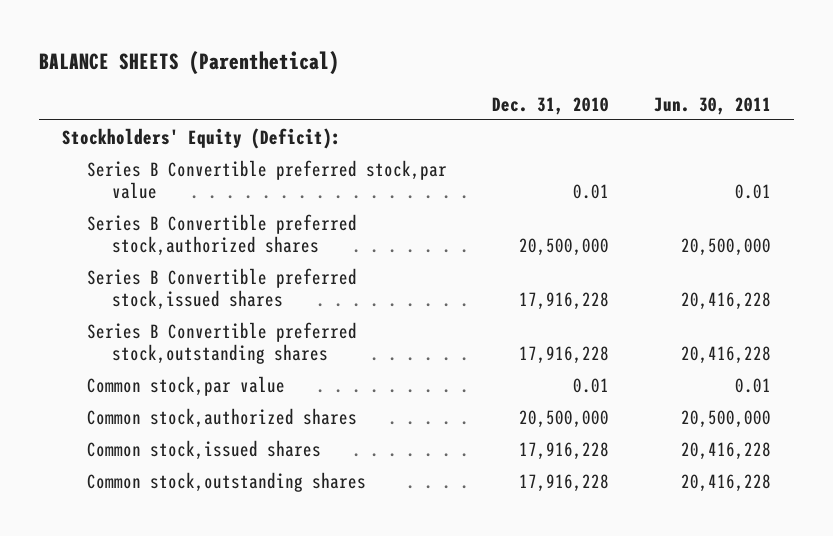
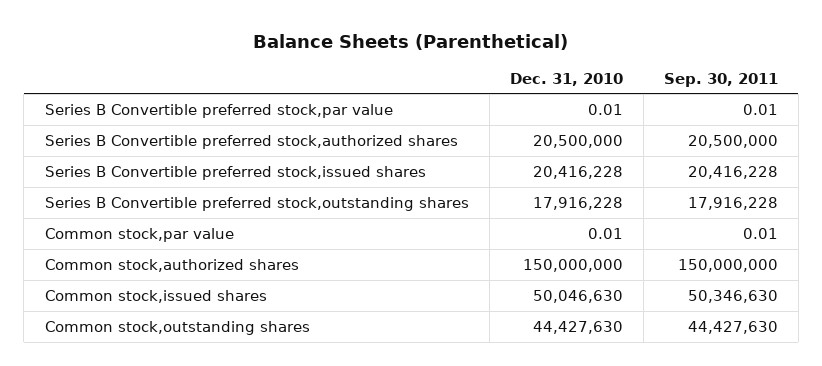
- BALANCE SHEETS (Parenthetical)
+ Balance Sheets (Parenthetical)
- | Dec. 31, 2010 | Jun. 30, 2011
+ | Dec. 31, 2010 | Sep. 30, 2011
- Stockholders' Equity (Deficit):
- Series B Convertible preferred stock,issued shares | 17,916,228 | 20,416,228
+ Series B Convertible preferred stock,issued shares | 20,416,228 | 20,416,228
- Common stock,authorized shares | 20,500,000 | 20,500,000
- Common stock,issued shares | 17,916,228 | 20,416,228
- Common stock,outstanding shares | 17,916,228 | 20,416,228
+ Common stock,authorized shares | 150,000,000 | 150,000,000
+ Common stock,issued shares | 50,046,630 | 50,346,630
+ Common stock,outstanding shares | 44,427,630 | 44,427,630

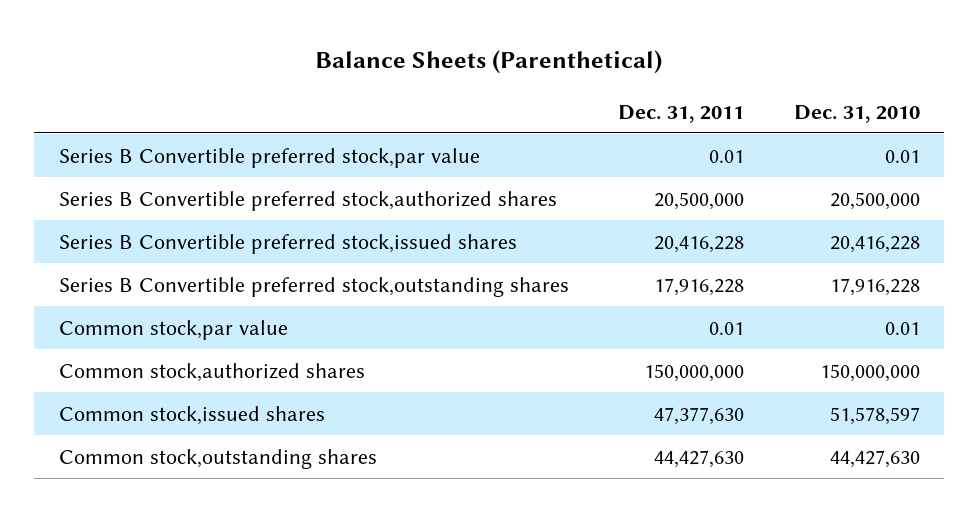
- | Dec. 31, 2010 | Sep. 30, 2011
+ | Dec. 31, 2011 | Dec. 31, 2010
- Common stock,issued shares | 50,046,630 | 50,346,630
+ Common stock,issued shares | 47,377,630 | 51,578,597

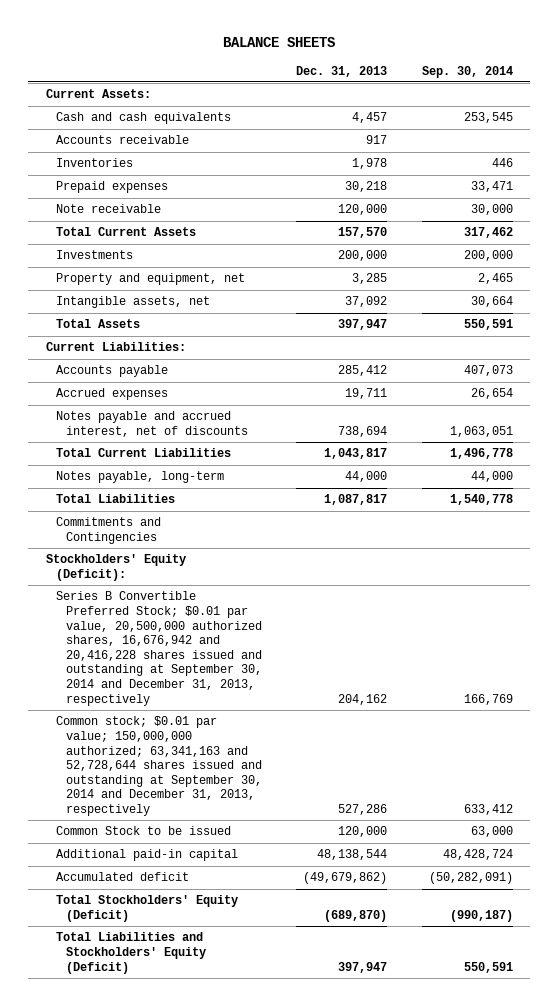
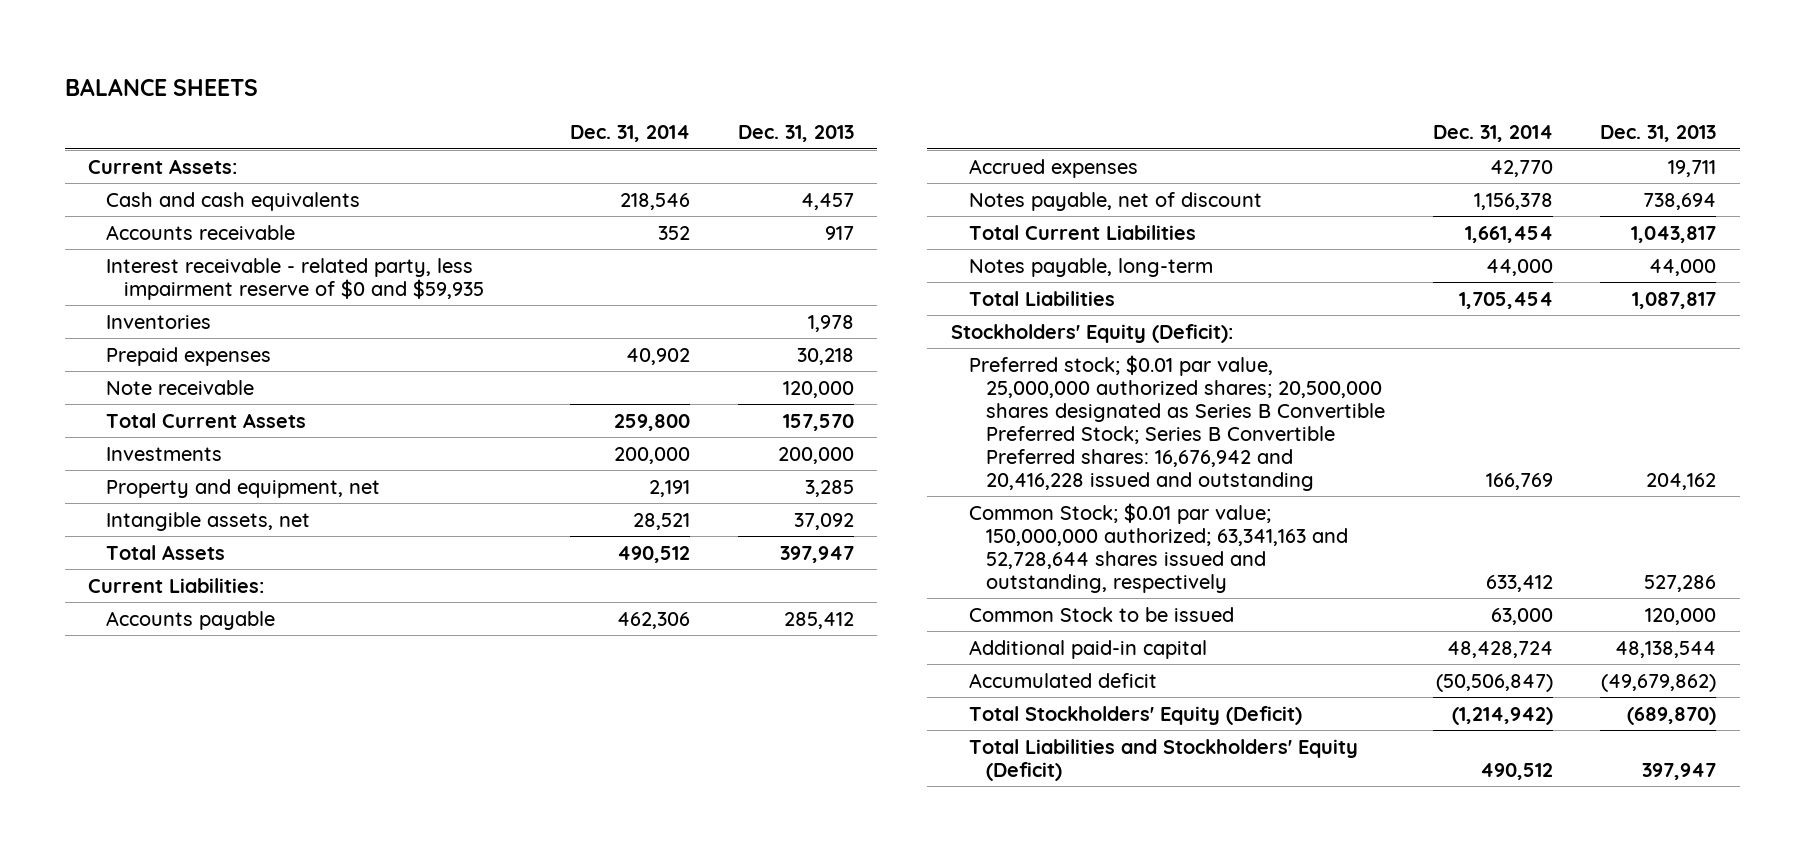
- | Dec. 31, 2013 | Sep. 30, 2014
+ | Dec. 31, 2014 | Dec. 31, 2013
+ Interest receivable - related party, less impairment reserve of $0 and $59,935
- Notes payable and accrued interest, net of discounts | 738,694 | 1,063,051
+ Notes payable, net of discount | 1,156,378 | 738,694
- Commitments and Contingencies
- Series B Convertible Preferred Stock; $0.01 par value, 20,500,000 authorized shares, 16,676,942 and 20,416,228 shares issued and outstanding at September 30, 2014 and December 31, 2013, respectively | 204,162 | 166,769
- Common stock; $0.01 par value; 150,000,000 authorized; 63,341,163 and 52,728,644 shares issued and outstanding at September 30, 2014 and December 31, 2013, respectively | 527,286 | 633,412
+ Preferred stock; $0.01 par value, 25,000,000 authorized shares; 20,500,000 shares designated as Series B Convertible Preferred Stock; Series B Convertible Preferred shares: 16,676,942 and 20,416,228 issued and outstanding | 166,769 | 204,162
+ Common Stock; $0.01 par value; 150,000,000 authorized; 63,341,163 and 52,728,644 shares issued and outstanding, respectively | 633,412 | 527,286

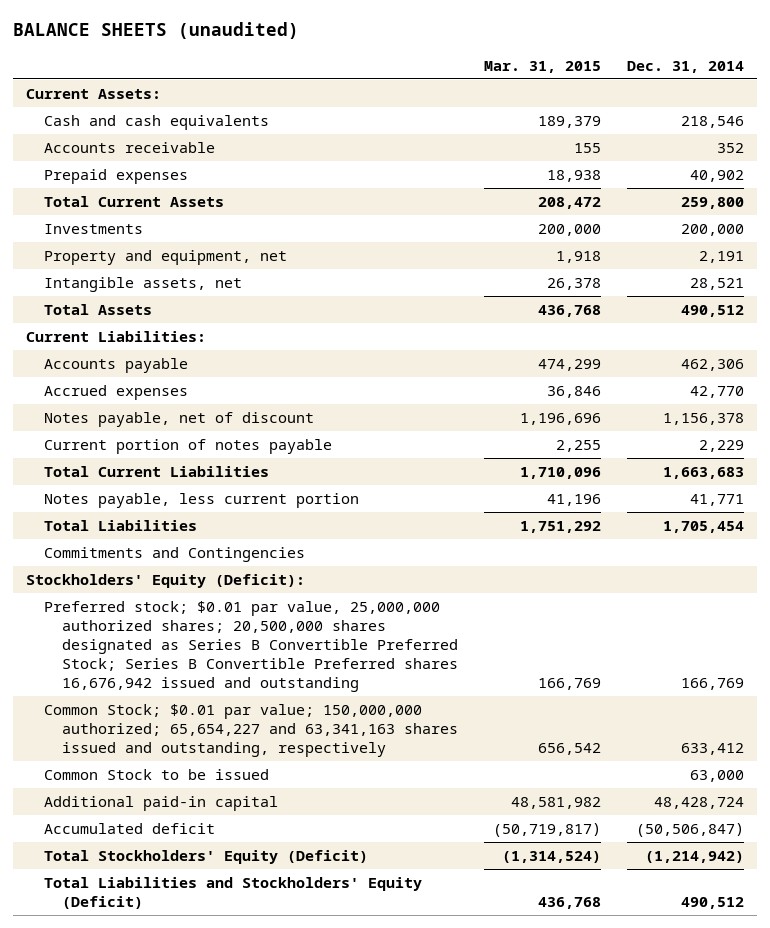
- BALANCE SHEETS
+ BALANCE SHEETS (unaudited)
- | Dec. 31, 2014 | Dec. 31, 2013
+ | Mar. 31, 2015 | Dec. 31, 2014
- Interest receivable - related party, less impairment reserve of $0 and $59,935
- Inventories | | 1,978
- Note receivable | | 120,000
- Total Current Liabilities | 1,661,454 | 1,043,817
- Notes payable, long-term | 44,000 | 44,000
+ Current portion of notes payable | 2,255 | 2,229
+ Total Current Liabilities | 1,710,096 | 1,663,683
+ Notes payable, less current portion | 41,196 | 41,771
+ Commitments and Contingencies
- Preferred stock; $0.01 par value, 25,000,000 authorized shares; 20,500,000 shares designated as Series B Convertible Preferred Stock; Series B Convertible Preferred shares: 16,676,942 and 20,416,228 issued and outstanding | 166,769 | 204,162
- Common Stock; $0.01 par value; 150,000,000 authorized; 63,341,163 and 52,728,644 shares issued and outstanding, respectively | 633,412 | 527,286
+ Preferred stock; $0.01 par value, 25,000,000 authorized shares; 20,500,000 shares designated as Series B Convertible Preferred Stock; Series B Convertible Preferred shares 16,676,942 issued and outstanding | 166,769 | 166,769
+ Common Stock; $0.01 par value; 150,000,000 authorized; 65,654,227 and 63,341,163 shares issued and outstanding, respectively | 656,542 | 633,412

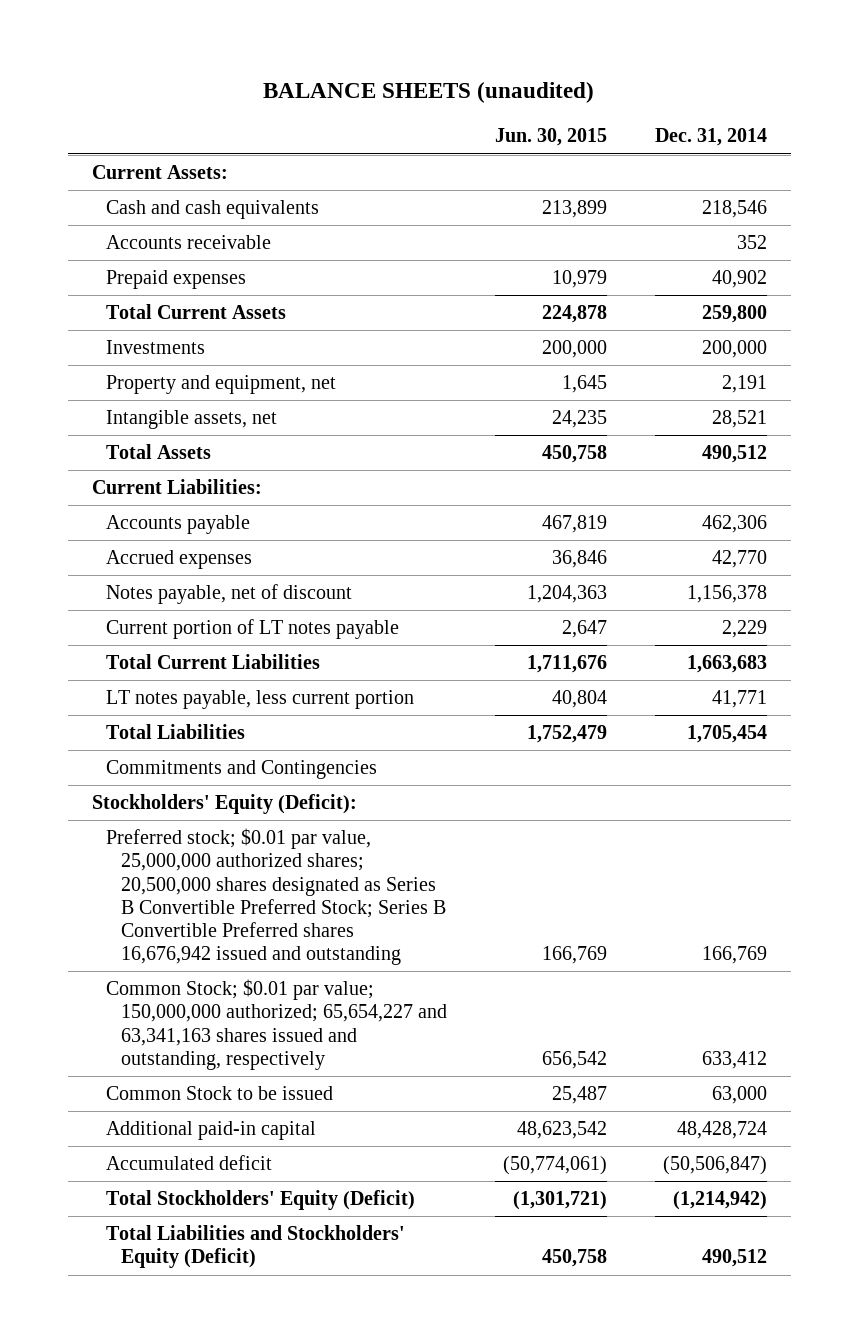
- | Mar. 31, 2015 | Dec. 31, 2014
+ | Jun. 30, 2015 | Dec. 31, 2014
- Current portion of notes payable | 2,255 | 2,229
+ Current portion of LT notes payable | 2,647 | 2,229
- Notes payable, less current portion | 41,196 | 41,771
+ LT notes payable, less current portion | 40,804 | 41,771

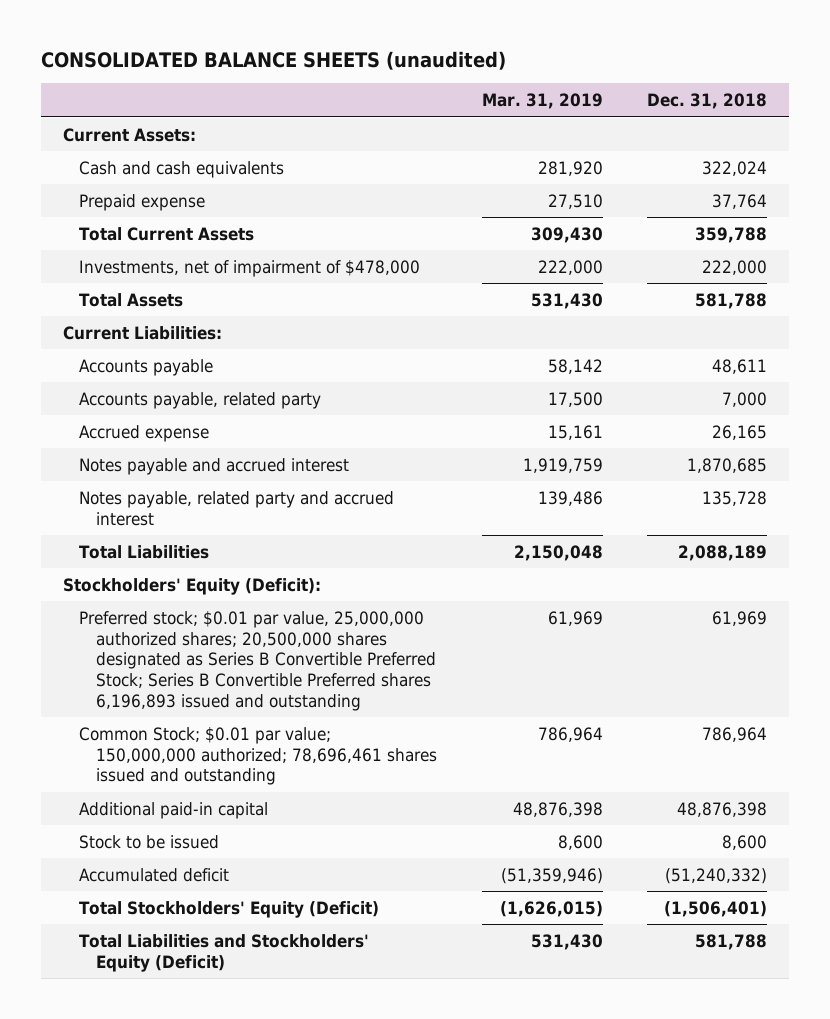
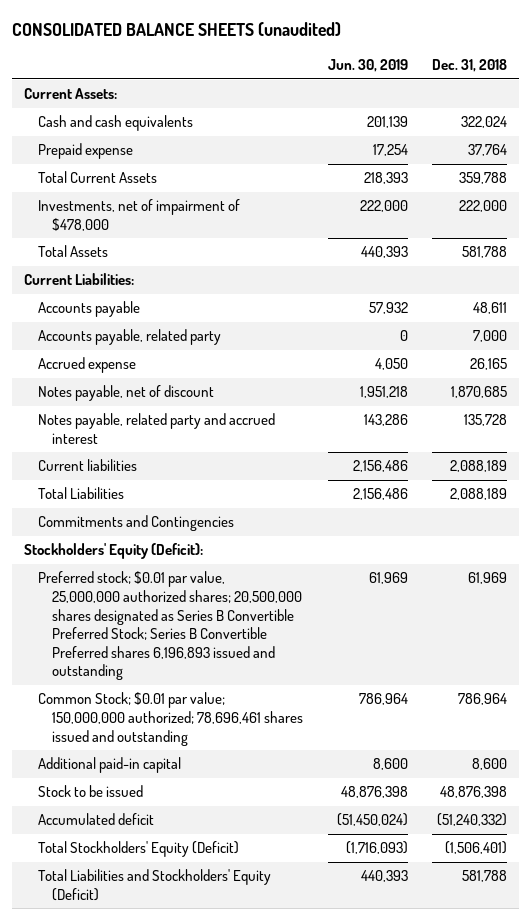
- | Mar. 31, 2019 | Dec. 31, 2018
+ | Jun. 30, 2019 | Dec. 31, 2018
- Notes payable and accrued interest | 1,919,759 | 1,870,685
+ Notes payable, net of discount | 1,951,218 | 1,870,685
+ Current liabilities | 2,156,486 | 2,088,189
+ Commitments and Contingencies
- Additional paid-in capital | 48,876,398 | 48,876,398
- Stock to be issued | 8,600 | 8,600
+ Additional paid-in capital | 8,600 | 8,600
+ Stock to be issued | 48,876,398 | 48,876,398

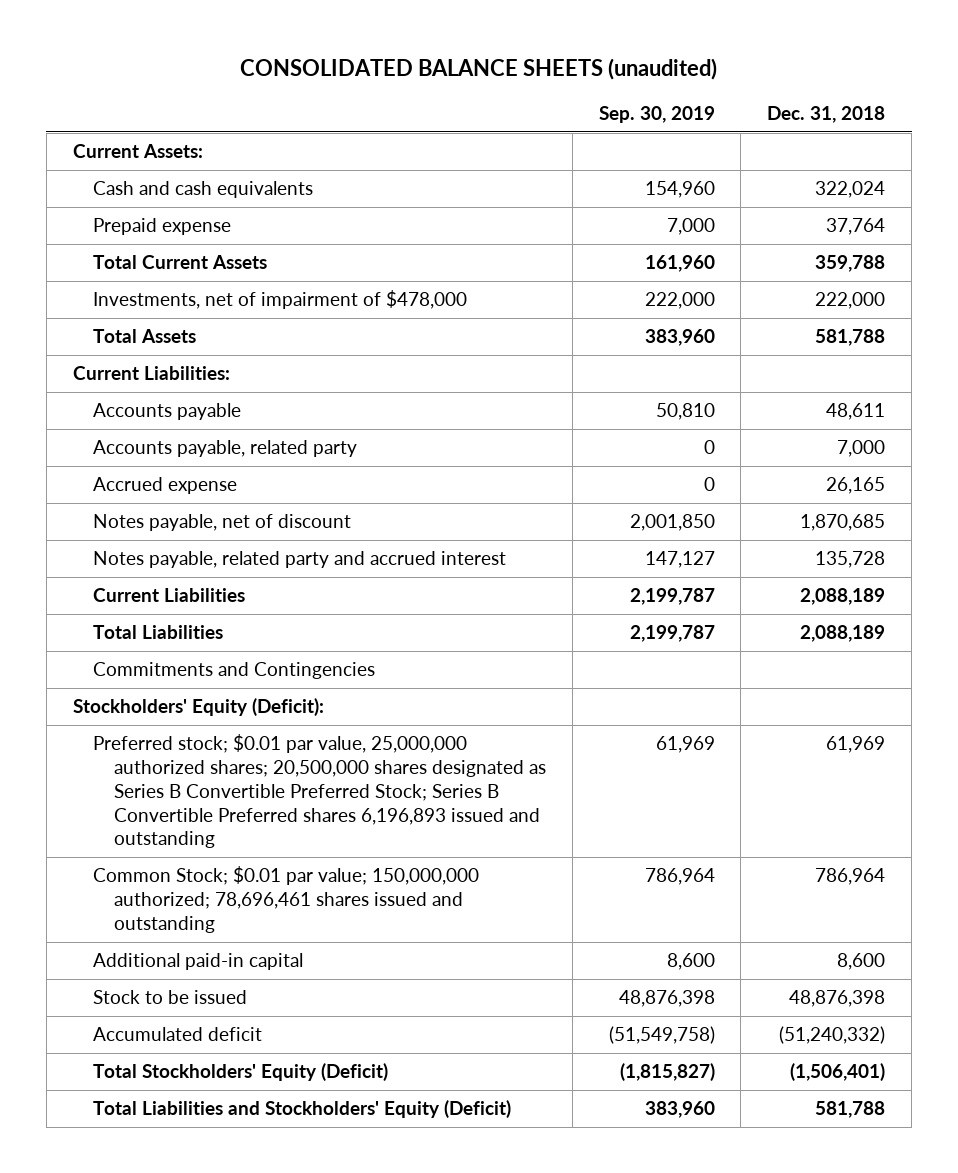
- | Jun. 30, 2019 | Dec. 31, 2018
+ | Sep. 30, 2019 | Dec. 31, 2018
- Current liabilities | 2,156,486 | 2,088,189
+ Current Liabilities | 2,199,787 | 2,088,189

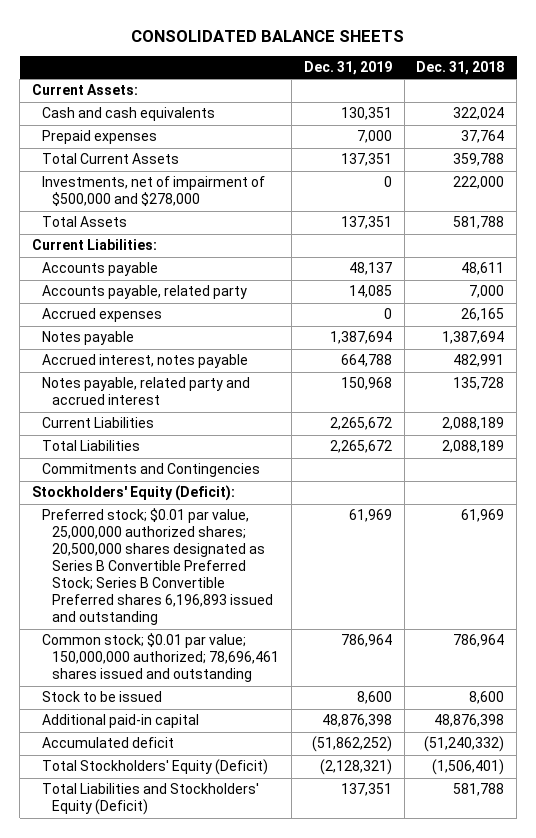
- CONSOLIDATED BALANCE SHEETS (unaudited)
+ CONSOLIDATED BALANCE SHEETS
- | Sep. 30, 2019 | Dec. 31, 2018
+ | Dec. 31, 2019 | Dec. 31, 2018
- Prepaid expense | 7,000 | 37,764
+ Prepaid expenses | 7,000 | 37,764
- Investments, net of impairment of $478,000 | 222,000 | 222,000
+ Investments, net of impairment of $500,000 and $278,000 | 0 | 222,000
- Accrued expense | 0 | 26,165
- Notes payable, net of discount | 2,001,850 | 1,870,685
+ Accrued expenses | 0 | 26,165
+ Notes payable | 1,387,694 | 1,387,694
+ Accrued interest, notes payable | 664,788 | 482,991
- Common Stock; $0.01 par value; 150,000,000 authorized; 78,696,461 shares issued and outstanding | 786,964 | 786,964
- Additional paid-in capital | 8,600 | 8,600
- Stock to be issued | 48,876,398 | 48,876,398
+ Common stock; $0.01 par value; 150,000,000 authorized; 78,696,461 shares issued and outstanding | 786,964 | 786,964
+ Stock to be issued | 8,600 | 8,600
+ Additional paid-in capital | 48,876,398 | 48,876,398

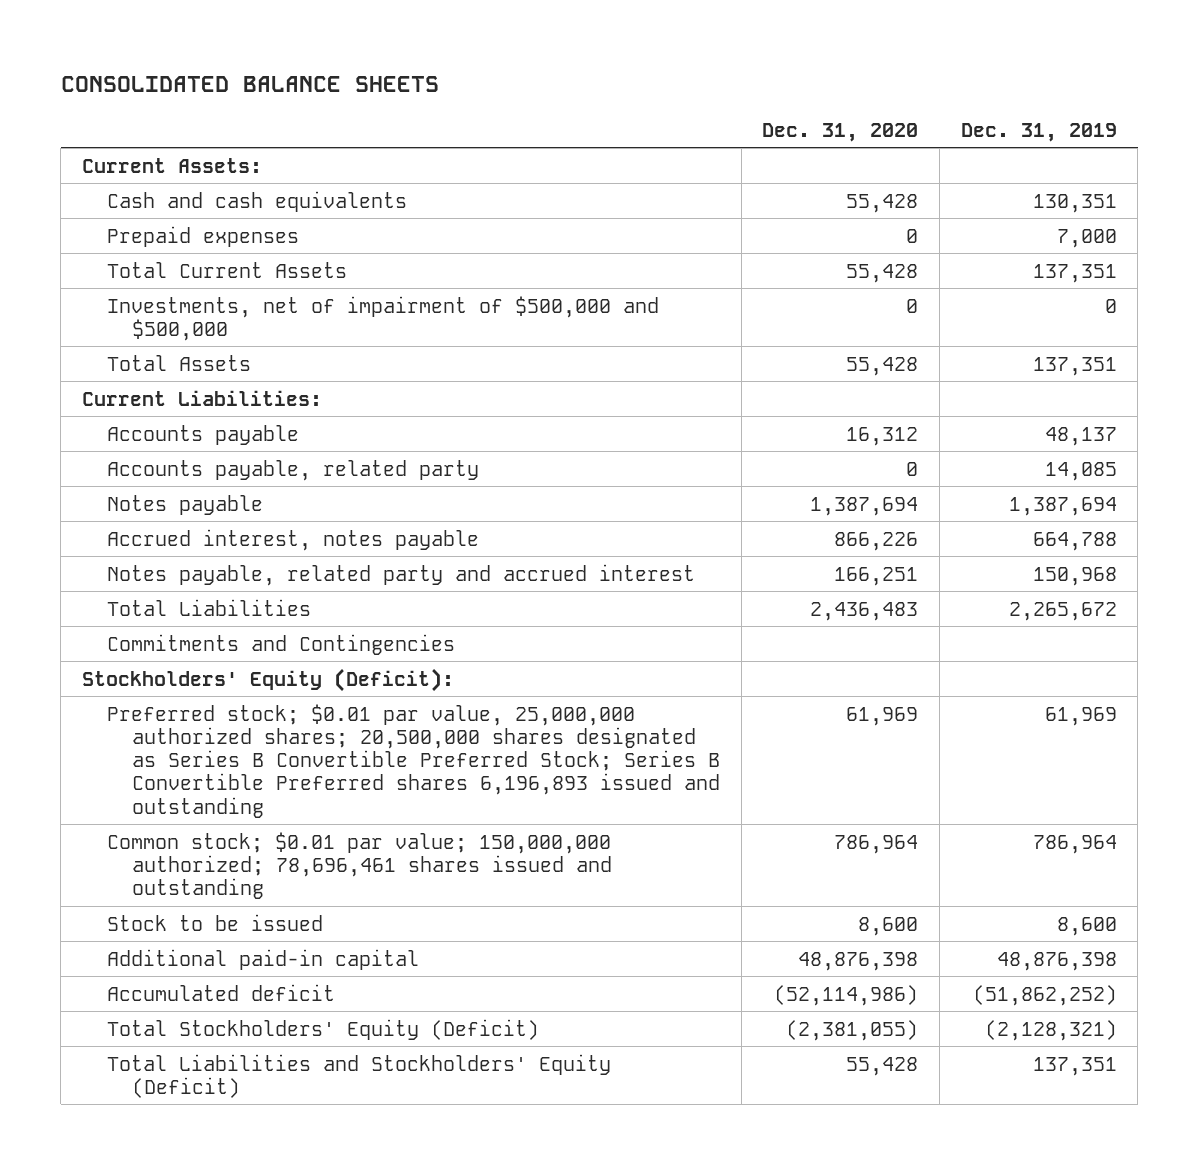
- | Dec. 31, 2019 | Dec. 31, 2018
+ | Dec. 31, 2020 | Dec. 31, 2019
- Investments, net of impairment of $500,000 and $278,000 | 0 | 222,000
+ Investments, net of impairment of $500,000 and $500,000 | 0 | 0
- Accrued expenses | 0 | 26,165
- Current Liabilities | 2,265,672 | 2,088,189

